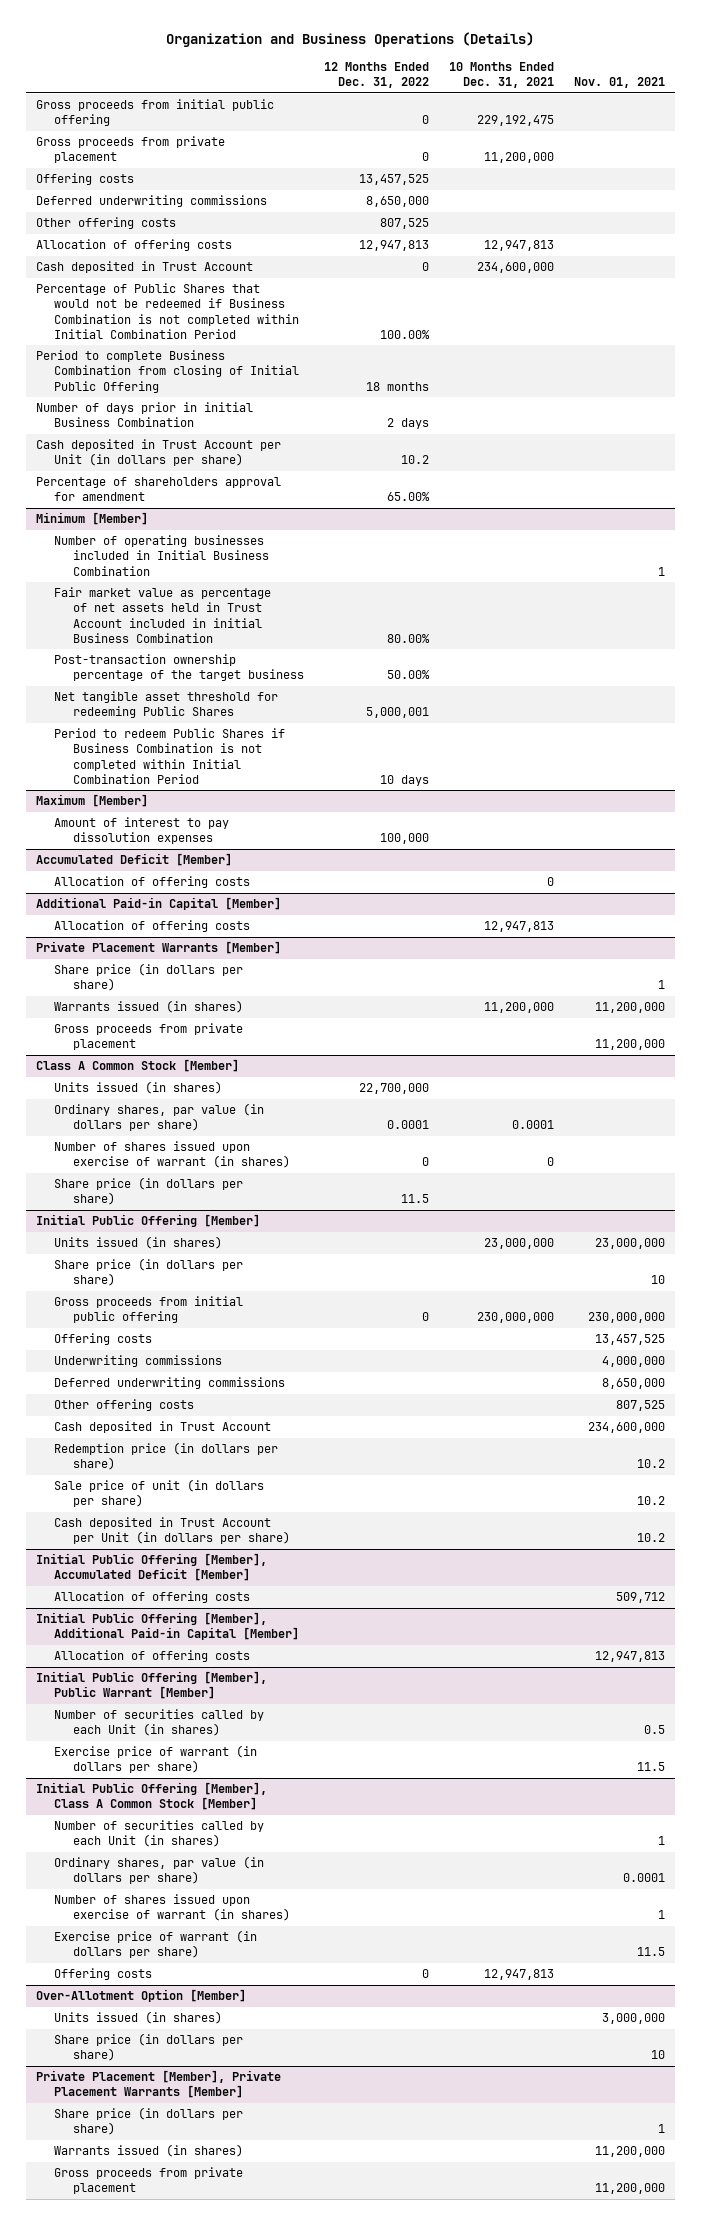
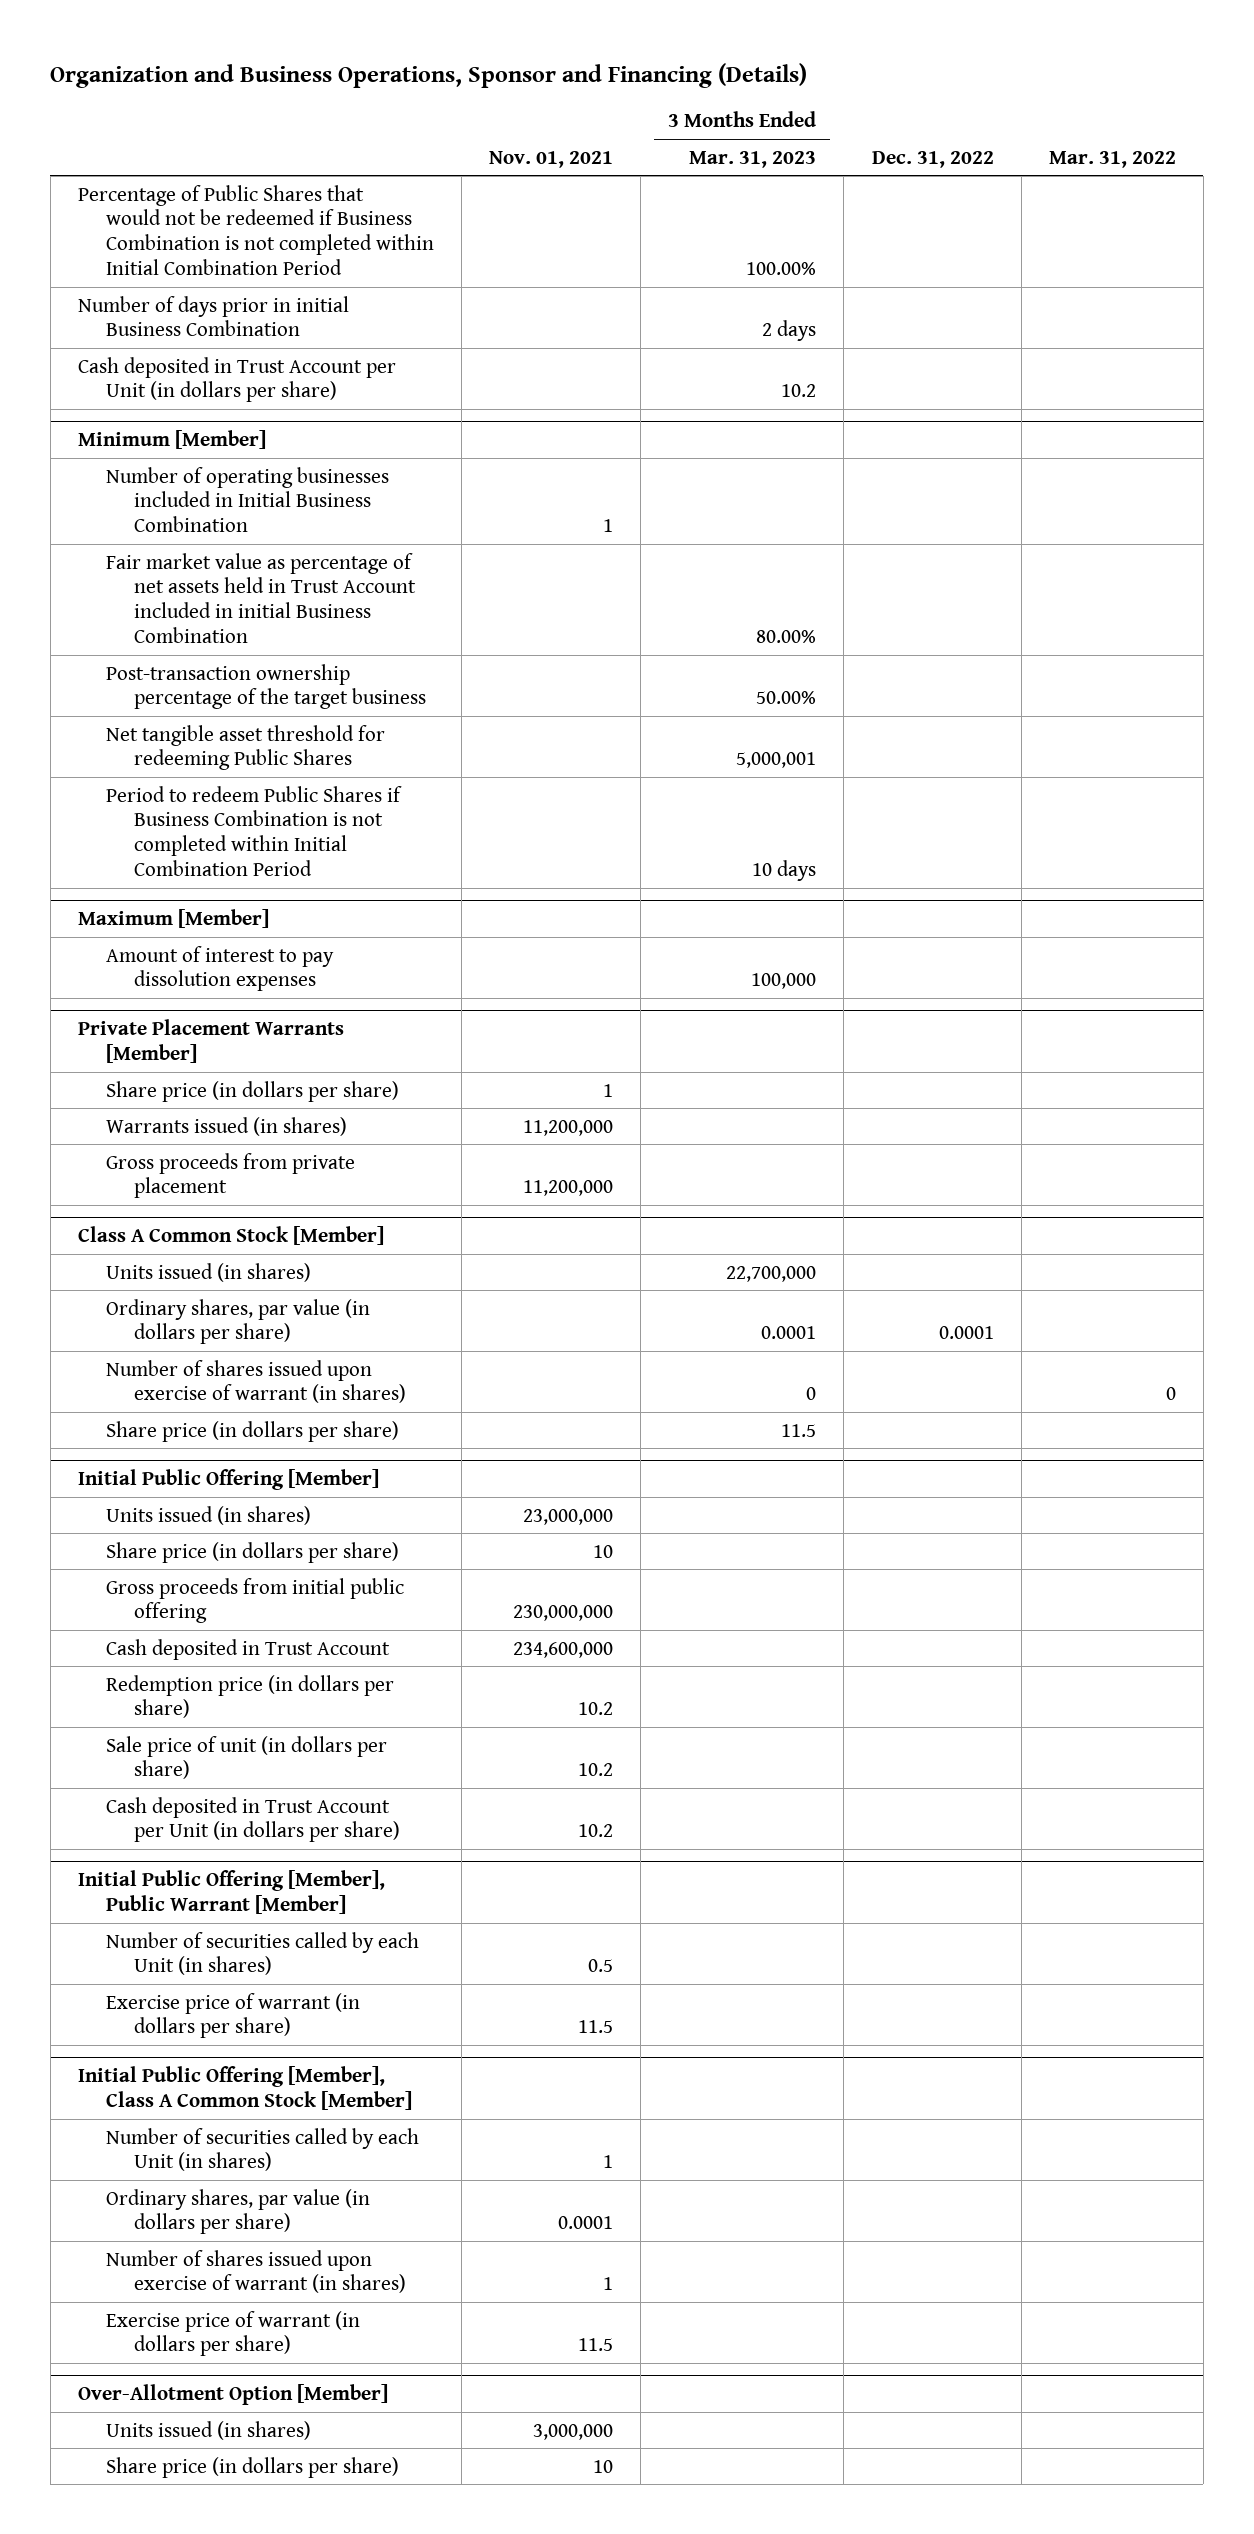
- Organization and Business Operations (Details)
+ Organization and Business Operations, Sponsor and Financing (Details)
- | 12 Months Ended Dec. 31, 2022 | 10 Months Ended Dec. 31, 2021 | Nov. 01, 2021
+ | Nov. 01, 2021 | 3 Months Ended Mar. 31, 2023 | Dec. 31, 2022 | Mar. 31, 2022
- Gross proceeds from initial public offering | 0 | 229,192,475 |
- Gross proceeds from private placement | 0 | 11,200,000 |
- Offering costs | 13,457,525 | |
- Deferred underwriting commissions | 8,650,000 | |
- Other offering costs | 807,525 | |
- Allocation of offering costs | 12,947,813 | 12,947,813 |
- Cash deposited in Trust Account | 0 | 234,600,000 |
- Period to complete Business Combination from closing of Initial Public Offering | 18 months | |
- Percentage of shareholders approval for amendment | 65.00% | |
- Accumulated Deficit [Member]
- Allocation of offering costs | | 0 |
- Additional Paid-in Capital [Member]
- Allocation of offering costs | | 12,947,813 |
@ Initial Public Offering [Member]
- Offering costs | | | 13,457,525
- Underwriting commissions | | | 4,000,000
- Deferred underwriting commissions | | | 8,650,000
- Other offering costs | | | 807,525
- Initial Public Offering [Member], Accumulated Deficit [Member]
- Allocation of offering costs | | | 509,712
- Initial Public Offering [Member], Additional Paid-in Capital [Member]
- Allocation of offering costs | | | 12,947,813
@ Initial Public Offering [Member], Class A Common Stock [Member]
- Offering costs | 0 | 12,947,813 |
- Private Placement [Member], Private Placement Warrants [Member]
- Share price (in dollars per share) | | | 1
- Warrants issued (in shares) | | | 11,200,000
- Gross proceeds from private placement | | | 11,200,000

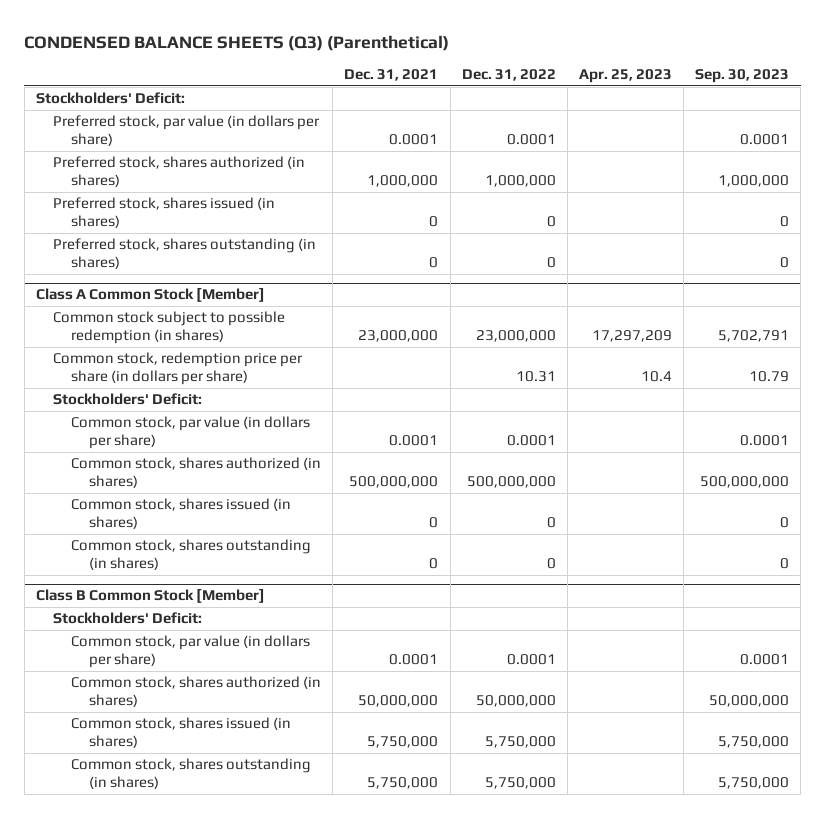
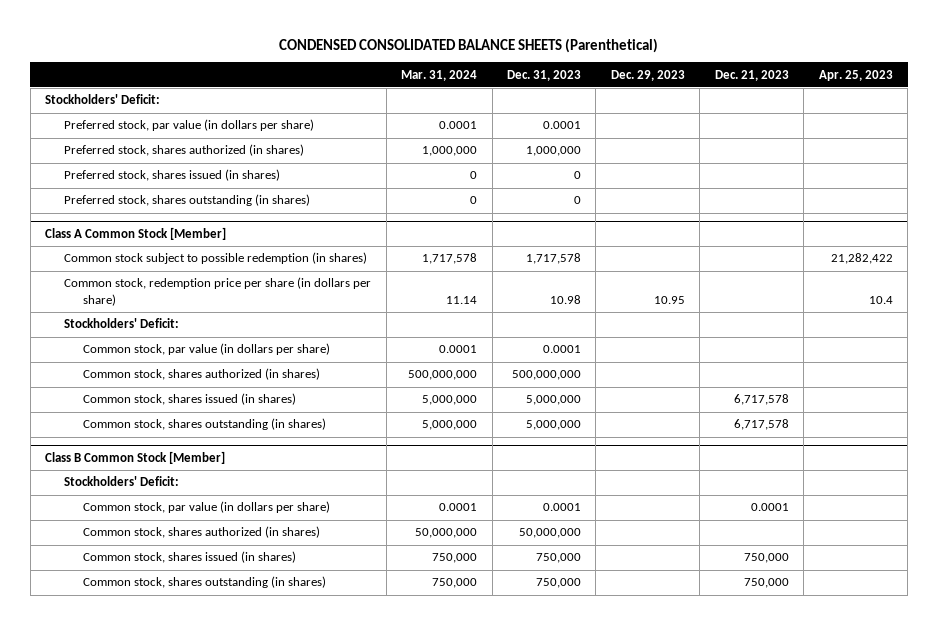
- CONDENSED BALANCE SHEETS (Q3) (Parenthetical)
+ CONDENSED CONSOLIDATED BALANCE SHEETS (Parenthetical)
- | Dec. 31, 2021 | Dec. 31, 2022 | Apr. 25, 2023 | Sep. 30, 2023
+ | Mar. 31, 2024 | Dec. 31, 2023 | Dec. 29, 2023 | Dec. 21, 2023 | Apr. 25, 2023
@ Class A Common Stock [Member]
- Common stock subject to possible redemption (in shares) | 23,000,000 | 23,000,000 | 17,297,209 | 5,702,791
+ Common stock subject to possible redemption (in shares) | 1,717,578 | 1,717,578 | | | 21,282,422

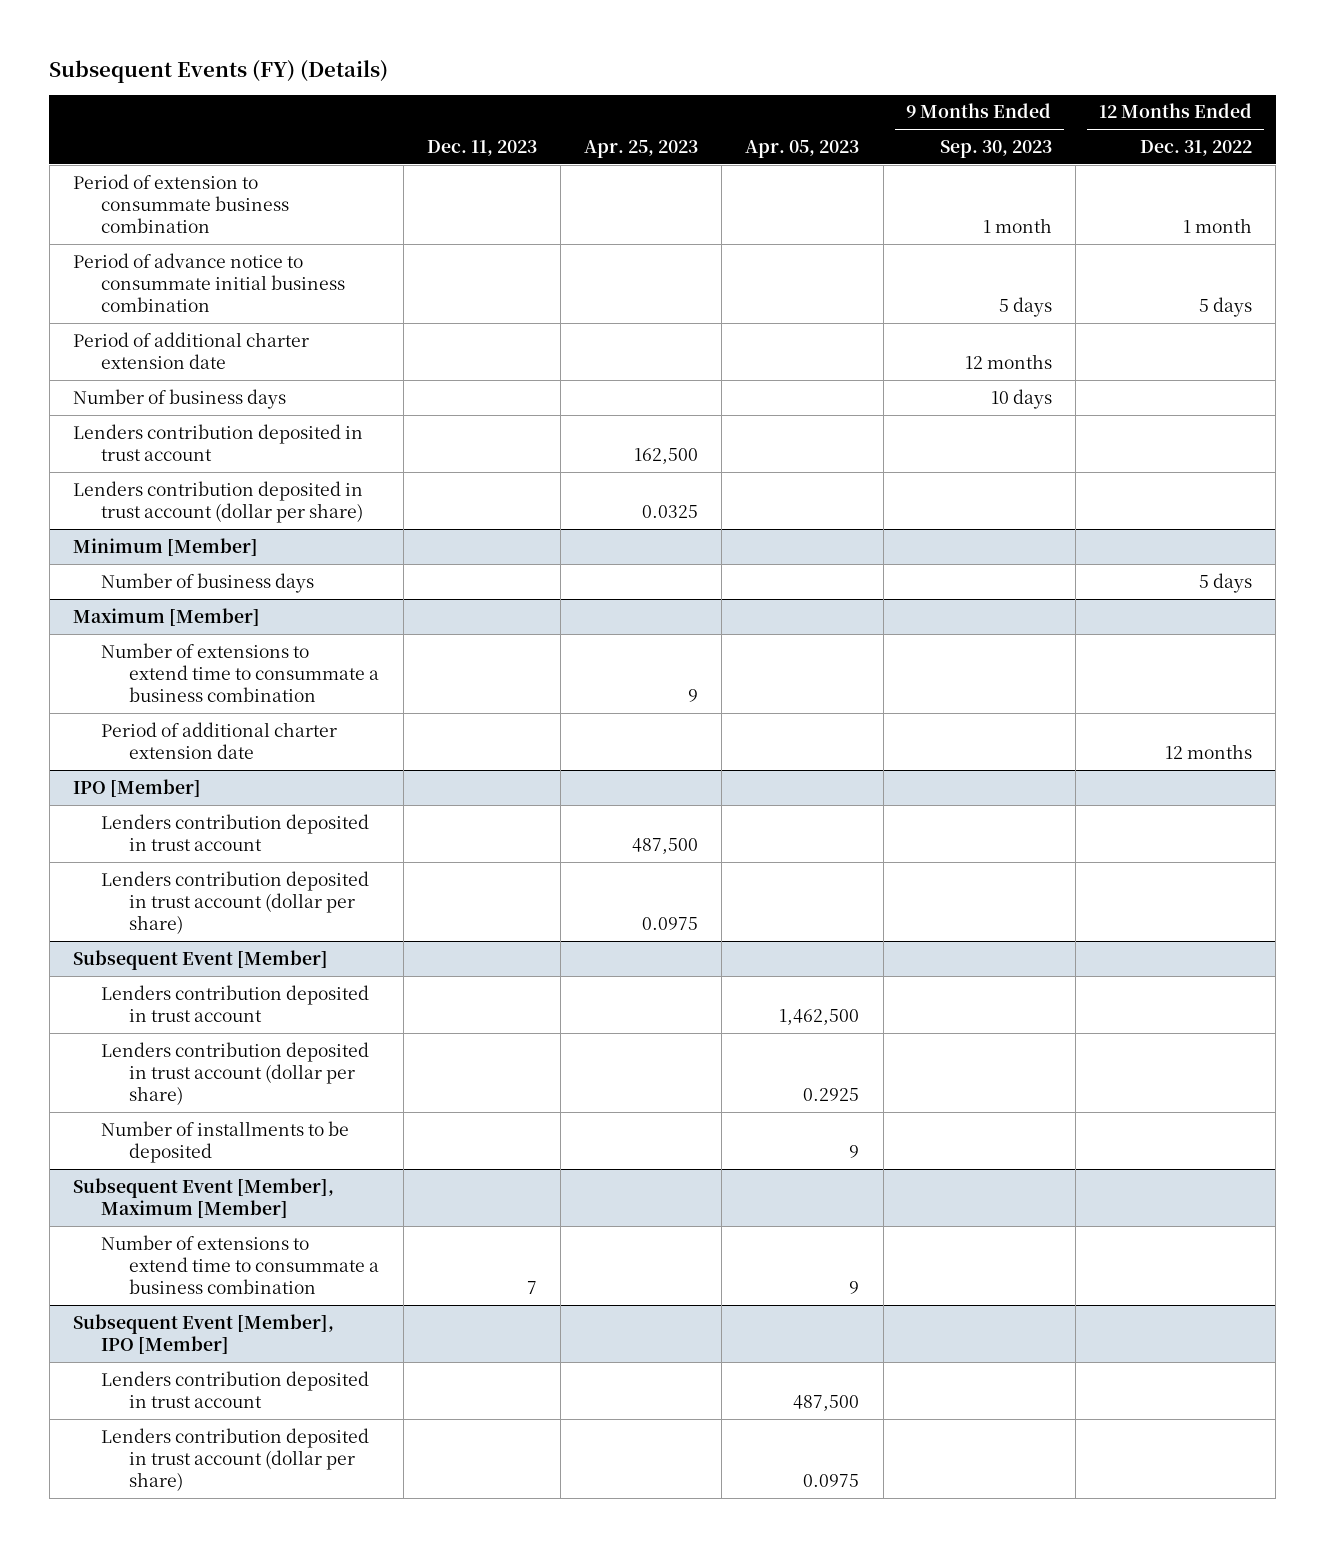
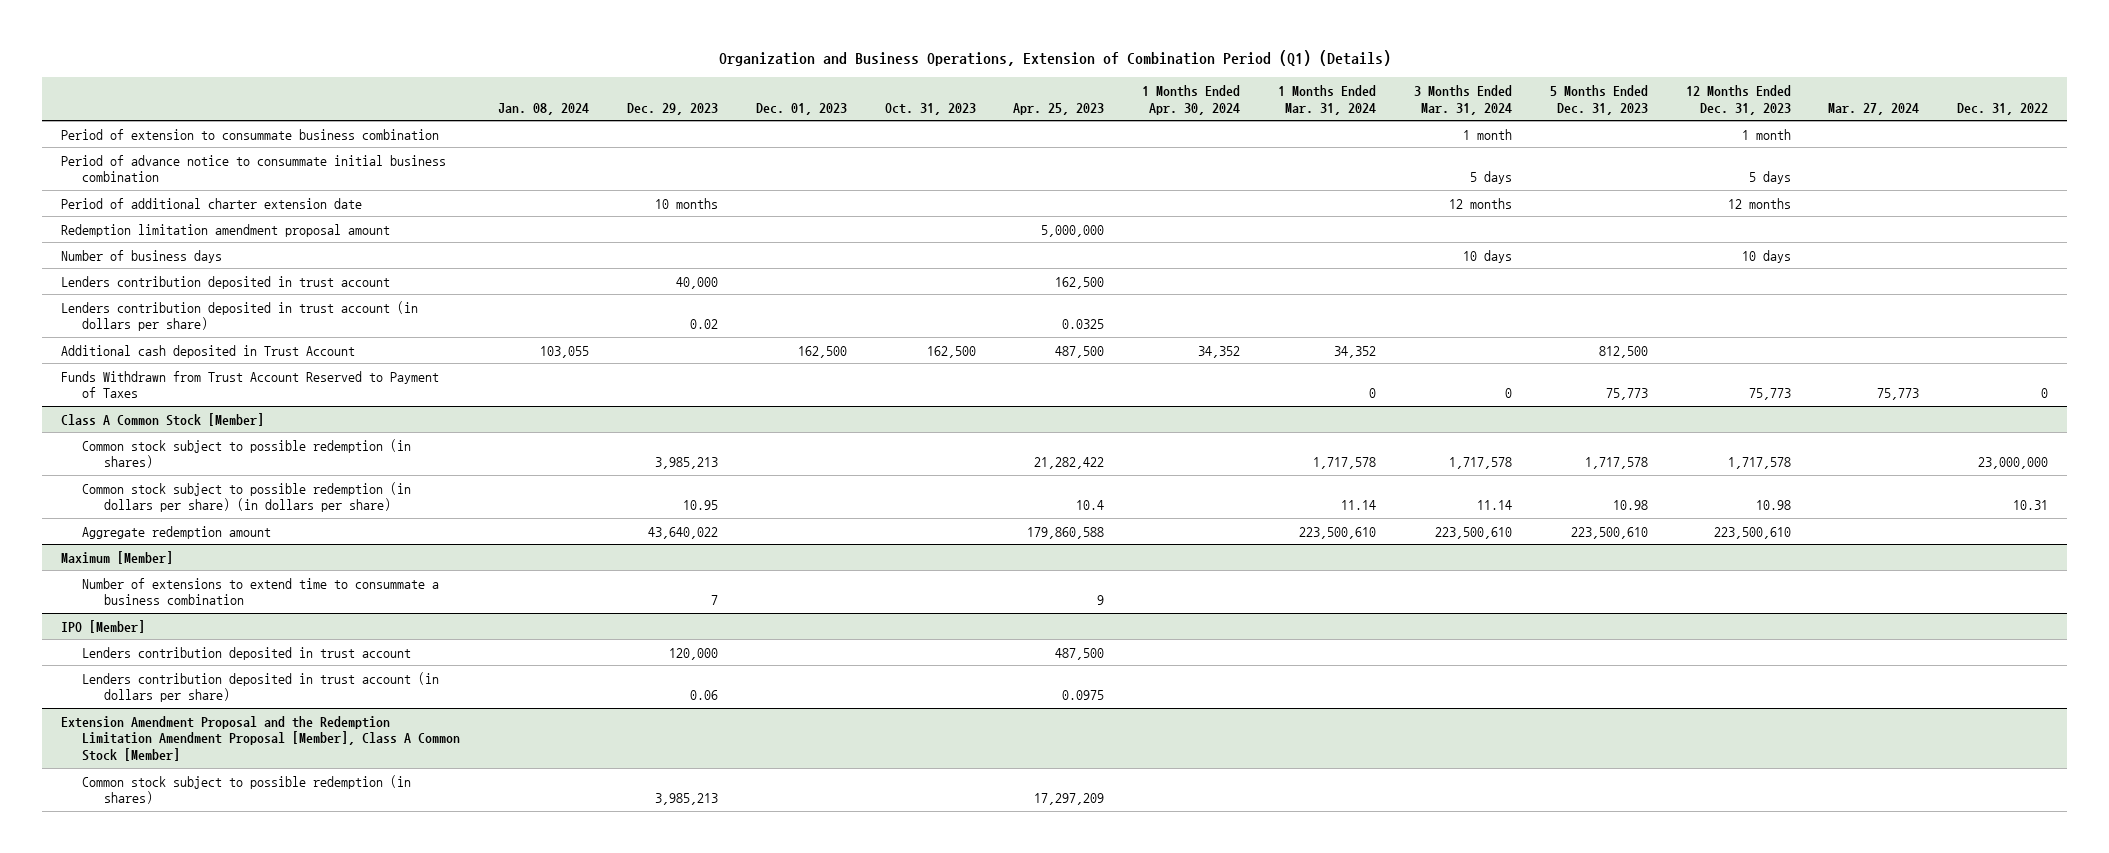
- Subsequent Events (FY) (Details)
+ Organization and Business Operations, Extension of Combination Period (Q1) (Details)
- | Dec. 11, 2023 | Apr. 25, 2023 | Apr. 05, 2023 | 9 Months Ended Sep. 30, 2023 | 12 Months Ended Dec. 31, 2022
+ | Jan. 08, 2024 | Dec. 29, 2023 | Dec. 01, 2023 | Oct. 31, 2023 | Apr. 25, 2023 | 1 Months Ended Apr. 30, 2024 | 1 Months Ended Mar. 31, 2024 | 3 Months Ended Mar. 31, 2024 | 5 Months Ended Dec. 31, 2023 | 12 Months Ended Dec. 31, 2023 | Mar. 27, 2024 | Dec. 31, 2022
+ Redemption limitation amendment proposal amount | | | | | 5,000,000 | | | | | | |
- Lenders contribution deposited in trust account (dollar per share) | | 0.0325 | | |
- Minimum [Member]
- Number of business days | | | | | 5 days
+ Lenders contribution deposited in trust account (in dollars per share) | | 0.02 | | | 0.0325 | | | | | | |
+ Additional cash deposited in Trust Account | 103,055 | | 162,500 | 162,500 | 487,500 | 34,352 | 34,352 | | 812,500 | | |
+ Funds Withdrawn from Trust Account Reserved to Payment of Taxes | | | | | | | 0 | 0 | 75,773 | 75,773 | 75,773 | 0
+ Class A Common Stock [Member]
+ Common stock subject to possible redemption (in shares) | | 3,985,213 | | | 21,282,422 | | 1,717,578 | 1,717,578 | 1,717,578 | 1,717,578 | | 23,000,000
+ Common stock subject to possible redemption (in dollars per share) (in dollars per share) | | 10.95 | | | 10.4 | | 11.14 | 11.14 | 10.98 | 10.98 | | 10.31
+ Aggregate redemption amount | | 43,640,022 | | | 179,860,588 | | 223,500,610 | 223,500,610 | 223,500,610 | 223,500,610 | |
@ Maximum [Member]
- Period of additional charter extension date | | | | | 12 months
@ IPO [Member]
- Lenders contribution deposited in trust account (dollar per share) | | 0.0975 | | |
- Subsequent Event [Member]
- Lenders contribution deposited in trust account | | | 1,462,500 | |
- Lenders contribution deposited in trust account (dollar per share) | | | 0.2925 | |
- Number of installments to be deposited | | | 9 | |
- Subsequent Event [Member], Maximum [Member]
- Number of extensions to extend time to consummate a business combination | 7 | | 9 | |
- Subsequent Event [Member], IPO [Member]
- Lenders contribution deposited in trust account | | | 487,500 | |
- Lenders contribution deposited in trust account (dollar per share) | | | 0.0975 | |
@ IPO [Member]
+ Lenders contribution deposited in trust account (in dollars per share) | | 0.06 | | | 0.0975 | | | | | | |
+ Extension Amendment Proposal and the Redemption Limitation Amendment Proposal [Member], Class A Common Stock [Member]
+ Common stock subject to possible redemption (in shares) | | 3,985,213 | | | 17,297,209 | | | | | | |

